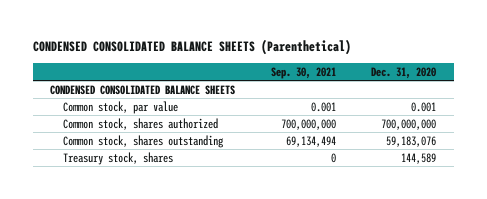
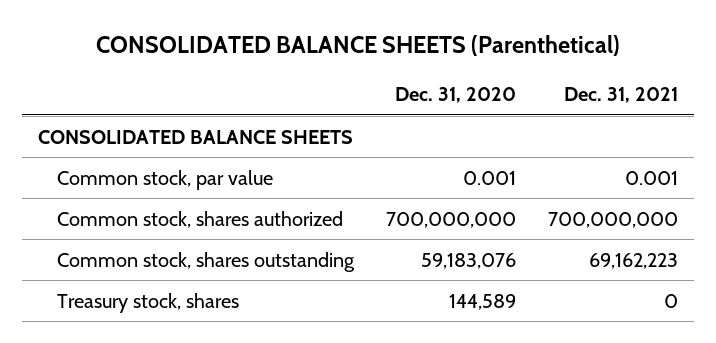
- CONDENSED CONSOLIDATED BALANCE SHEETS (Parenthetical)
+ CONSOLIDATED BALANCE SHEETS (Parenthetical)
- | Sep. 30, 2021 | Dec. 31, 2020
+ | Dec. 31, 2020 | Dec. 31, 2021
- CONDENSED CONSOLIDATED BALANCE SHEETS
+ CONSOLIDATED BALANCE SHEETS

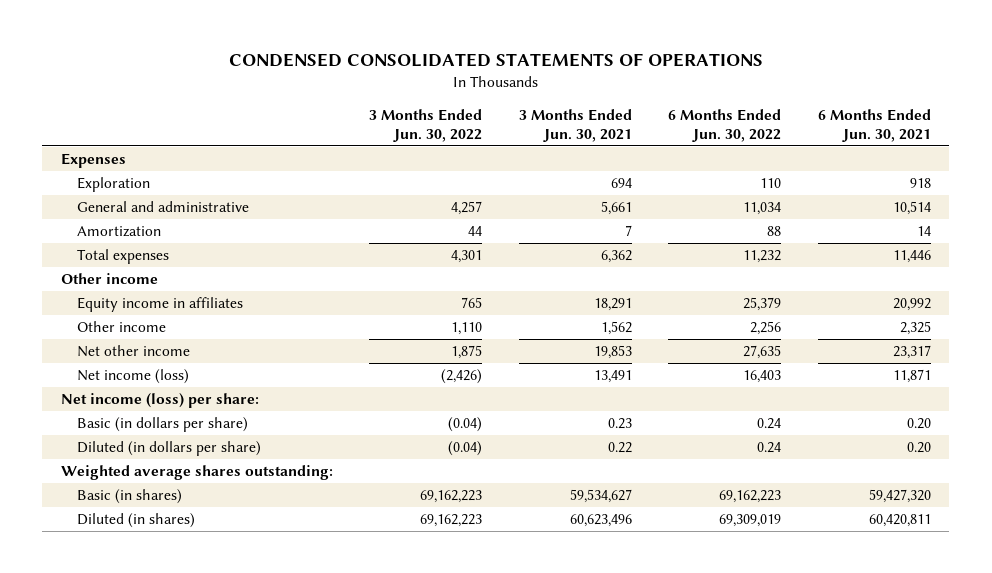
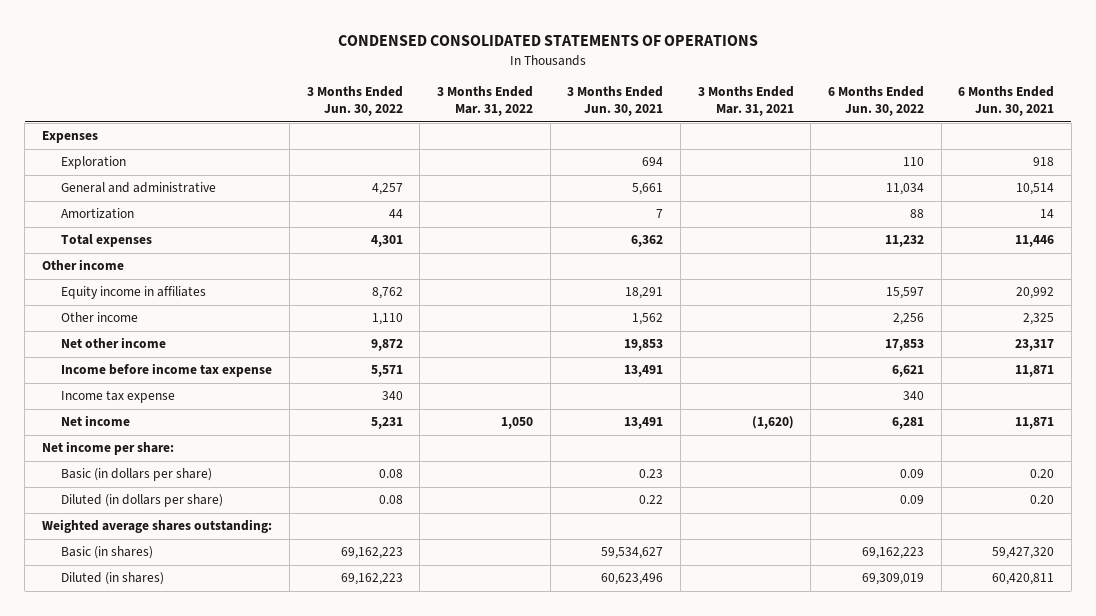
- | 3 Months Ended Jun. 30, 2022 | 3 Months Ended Jun. 30, 2021 | 6 Months Ended Jun. 30, 2022 | 6 Months Ended Jun. 30, 2021
+ | 3 Months Ended Jun. 30, 2022 | 3 Months Ended Mar. 31, 2022 | 3 Months Ended Jun. 30, 2021 | 3 Months Ended Mar. 31, 2021 | 6 Months Ended Jun. 30, 2022 | 6 Months Ended Jun. 30, 2021
- Equity income in affiliates | 765 | 18,291 | 25,379 | 20,992
+ Equity income in affiliates | 8,762 | | 18,291 | | 15,597 | 20,992
- Net other income | 1,875 | 19,853 | 27,635 | 23,317
- Net income (loss) | (2,426) | 13,491 | 16,403 | 11,871
- Net income (loss) per share:
- Basic (in dollars per share) | (0.04) | 0.23 | 0.24 | 0.20
- Diluted (in dollars per share) | (0.04) | 0.22 | 0.24 | 0.20
+ Net other income | 9,872 | | 19,853 | | 17,853 | 23,317
+ Income before income tax expense | 5,571 | | 13,491 | | 6,621 | 11,871
+ Income tax expense | 340 | | | | 340 |
+ Net income | 5,231 | 1,050 | 13,491 | (1,620) | 6,281 | 11,871
+ Net income per share:
+ Basic (in dollars per share) | 0.08 | | 0.23 | | 0.09 | 0.20
+ Diluted (in dollars per share) | 0.08 | | 0.22 | | 0.09 | 0.20

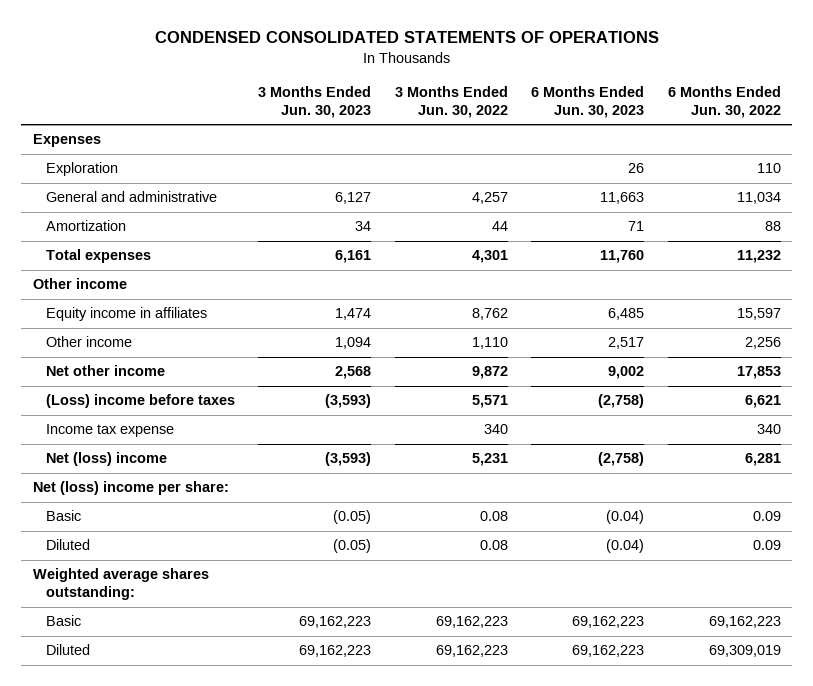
- | 3 Months Ended Jun. 30, 2022 | 3 Months Ended Mar. 31, 2022 | 3 Months Ended Jun. 30, 2021 | 3 Months Ended Mar. 31, 2021 | 6 Months Ended Jun. 30, 2022 | 6 Months Ended Jun. 30, 2021
+ | 3 Months Ended Jun. 30, 2023 | 3 Months Ended Jun. 30, 2022 | 6 Months Ended Jun. 30, 2023 | 6 Months Ended Jun. 30, 2022
- Income before income tax expense | 5,571 | | 13,491 | | 6,621 | 11,871
+ (Loss) income before taxes | (3,593) | 5,571 | (2,758) | 6,621
- Net income | 5,231 | 1,050 | 13,491 | (1,620) | 6,281 | 11,871
- Net income per share:
- Basic (in dollars per share) | 0.08 | | 0.23 | | 0.09 | 0.20
- Diluted (in dollars per share) | 0.08 | | 0.22 | | 0.09 | 0.20
+ Net (loss) income | (3,593) | 5,231 | (2,758) | 6,281
+ Net (loss) income per share:
+ Basic | (0.05) | 0.08 | (0.04) | 0.09
+ Diluted | (0.05) | 0.08 | (0.04) | 0.09
- Basic (in shares) | 69,162,223 | | 59,534,627 | | 69,162,223 | 59,427,320
- Diluted (in shares) | 69,162,223 | | 60,623,496 | | 69,309,019 | 60,420,811
+ Basic | 69,162,223 | 69,162,223 | 69,162,223 | 69,162,223
+ Diluted | 69,162,223 | 69,162,223 | 69,162,223 | 69,309,019

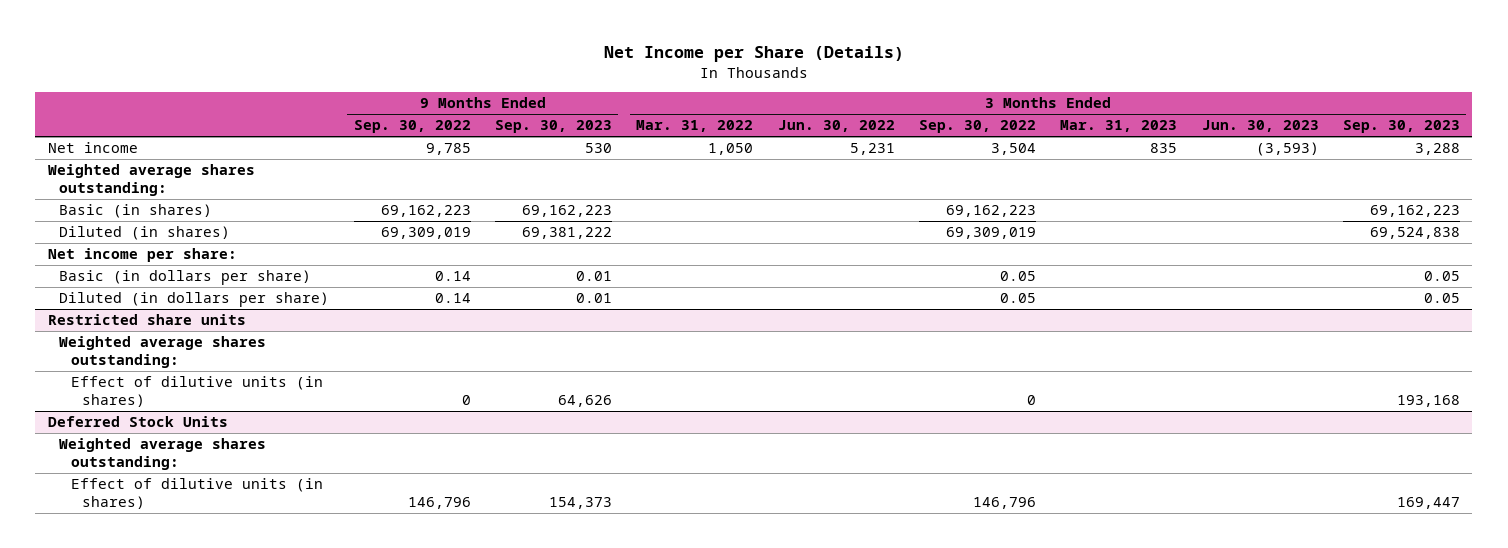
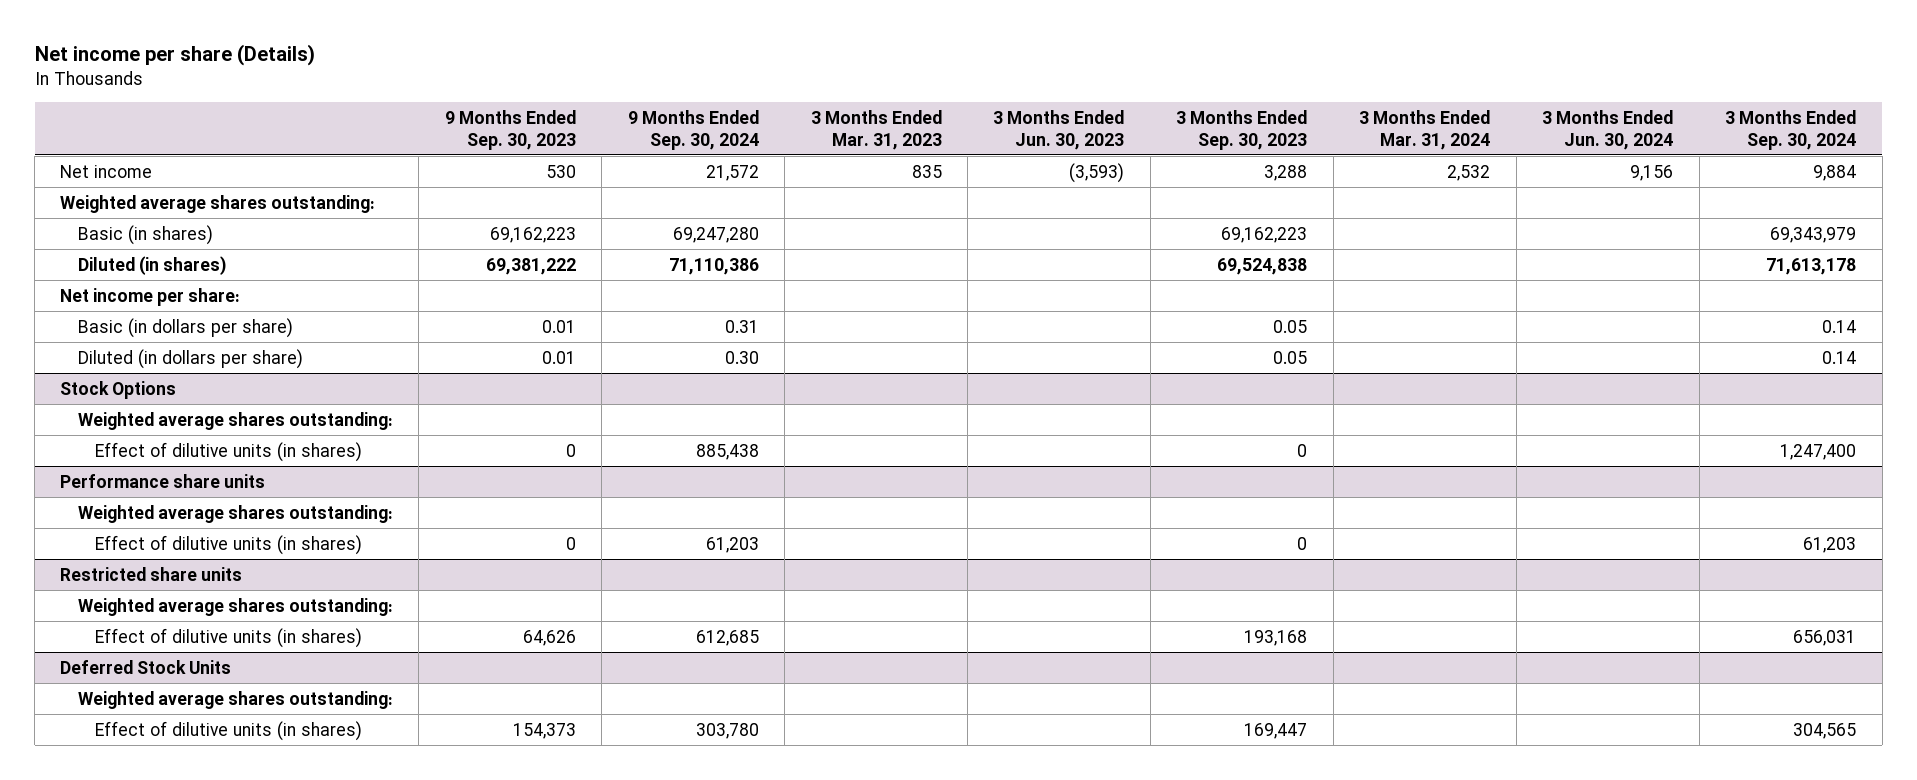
- Net Income per Share (Details)
+ Net income per share (Details)
- | 9 Months Ended Sep. 30, 2022 | 9 Months Ended Sep. 30, 2023 | 3 Months Ended Mar. 31, 2022 | 3 Months Ended Jun. 30, 2022 | 3 Months Ended Sep. 30, 2022 | 3 Months Ended Mar. 31, 2023 | 3 Months Ended Jun. 30, 2023 | 3 Months Ended Sep. 30, 2023
+ | 9 Months Ended Sep. 30, 2023 | 9 Months Ended Sep. 30, 2024 | 3 Months Ended Mar. 31, 2023 | 3 Months Ended Jun. 30, 2023 | 3 Months Ended Sep. 30, 2023 | 3 Months Ended Mar. 31, 2024 | 3 Months Ended Jun. 30, 2024 | 3 Months Ended Sep. 30, 2024
+ Stock Options
+ Weighted average shares outstanding:
+ Effect of dilutive units (in shares) | 0 | 885,438 | | | 0 | | | 1,247,400
+ Performance share units
+ Weighted average shares outstanding:
+ Effect of dilutive units (in shares) | 0 | 61,203 | | | 0 | | | 61,203

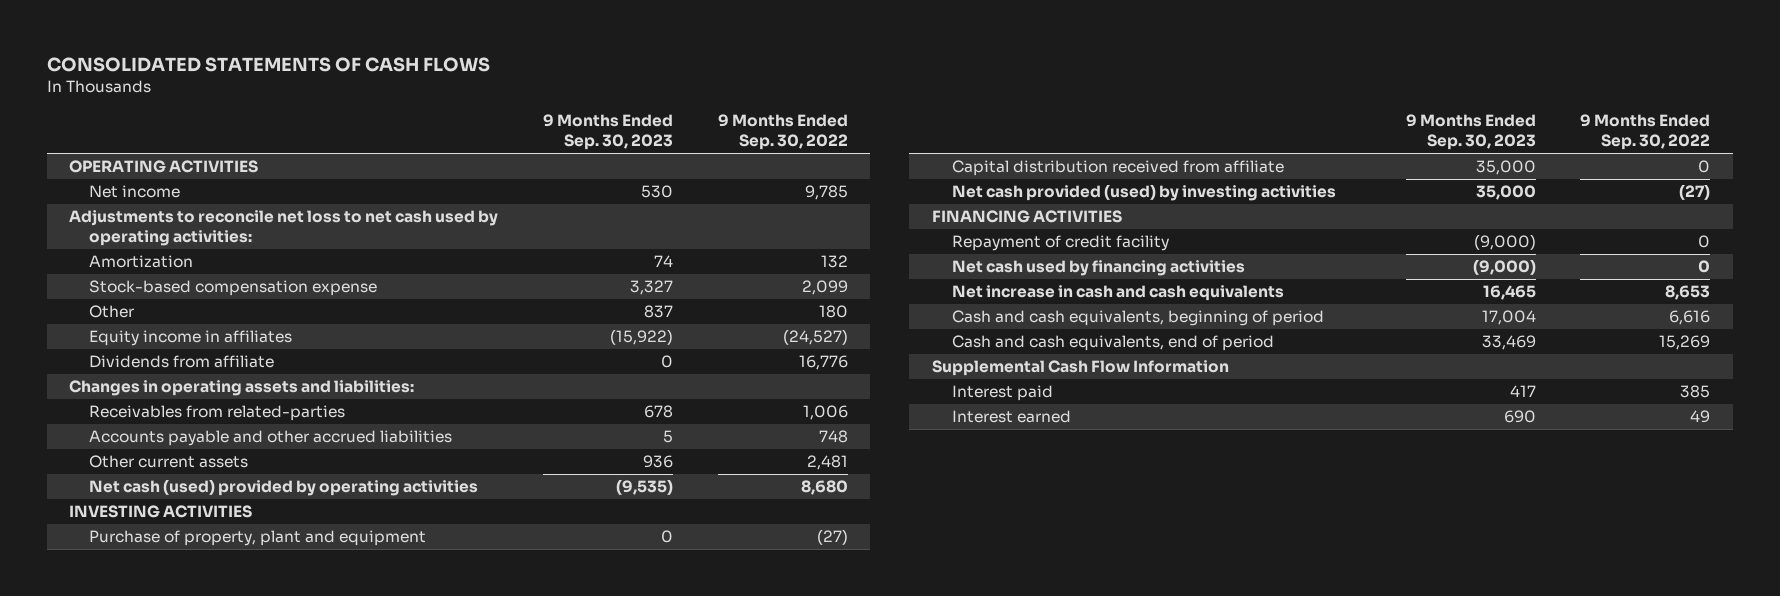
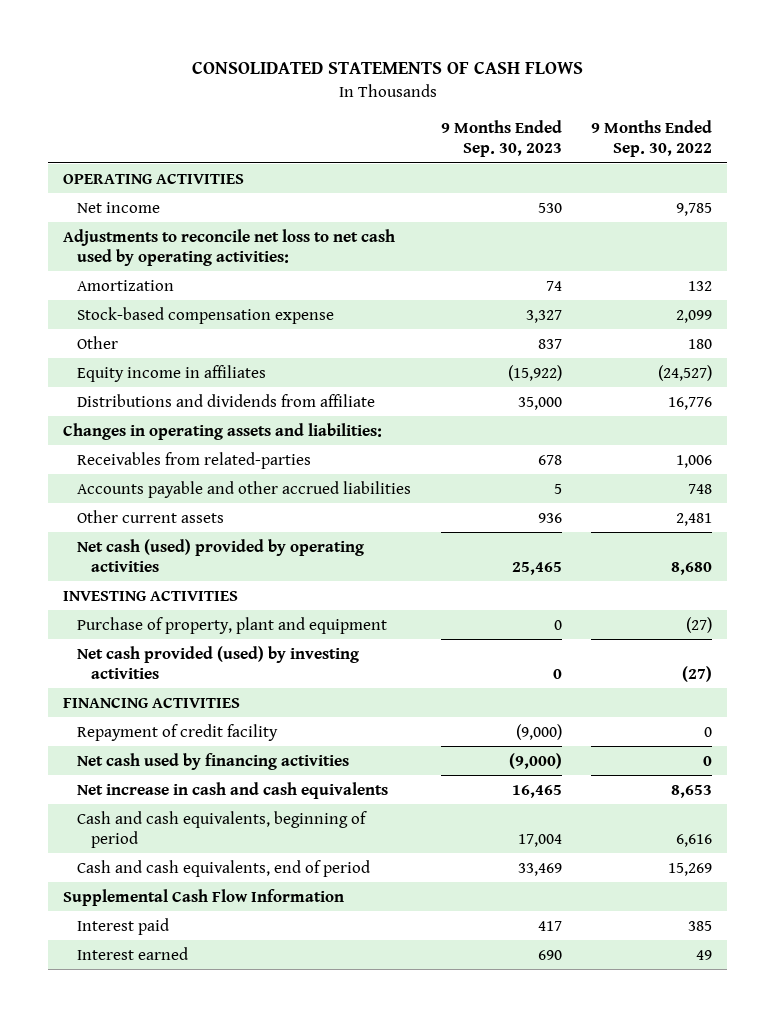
- Dividends from affiliate | 0 | 16,776
+ Distributions and dividends from affiliate | 35,000 | 16,776
- Net cash (used) provided by operating activities | (9,535) | 8,680
+ Net cash (used) provided by operating activities | 25,465 | 8,680
- Capital distribution received from affiliate | 35,000 | 0
- Net cash provided (used) by investing activities | 35,000 | (27)
+ Net cash provided (used) by investing activities | 0 | (27)

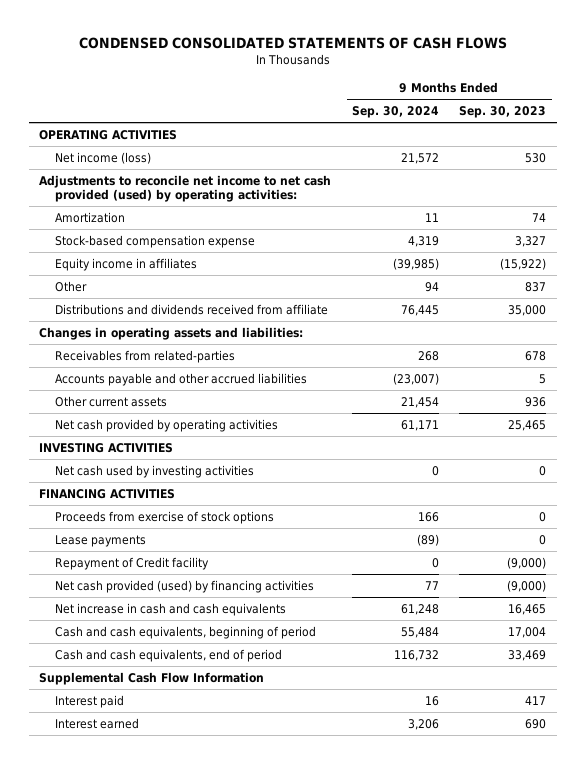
- CONSOLIDATED STATEMENTS OF CASH FLOWS
+ CONDENSED CONSOLIDATED STATEMENTS OF CASH FLOWS
- | 9 Months Ended Sep. 30, 2023 | 9 Months Ended Sep. 30, 2022
+ | 9 Months Ended Sep. 30, 2024 | 9 Months Ended Sep. 30, 2023
- Net income | 530 | 9,785
- Adjustments to reconcile net loss to net cash used by operating activities:
+ Net income (loss) | 21,572 | 530
+ Adjustments to reconcile net income to net cash provided (used) by operating activities:
- Distributions and dividends from affiliate | 35,000 | 16,776
moved down: Other | 94 | 837
+ Distributions and dividends received from affiliate | 76,445 | 35,000
- Net cash (used) provided by operating activities | 25,465 | 8,680
+ Net cash provided by operating activities | 61,171 | 25,465
- Purchase of property, plant and equipment | 0 | (27)
- Net cash provided (used) by investing activities | 0 | (27)
+ Net cash used by investing activities | 0 | 0
- Repayment of credit facility | (9,000) | 0
- Net cash used by financing activities | (9,000) | 0
+ Proceeds from exercise of stock options | 166 | 0
+ Lease payments | (89) | 0
+ Repayment of Credit facility | 0 | (9,000)
+ Net cash provided (used) by financing activities | 77 | (9,000)

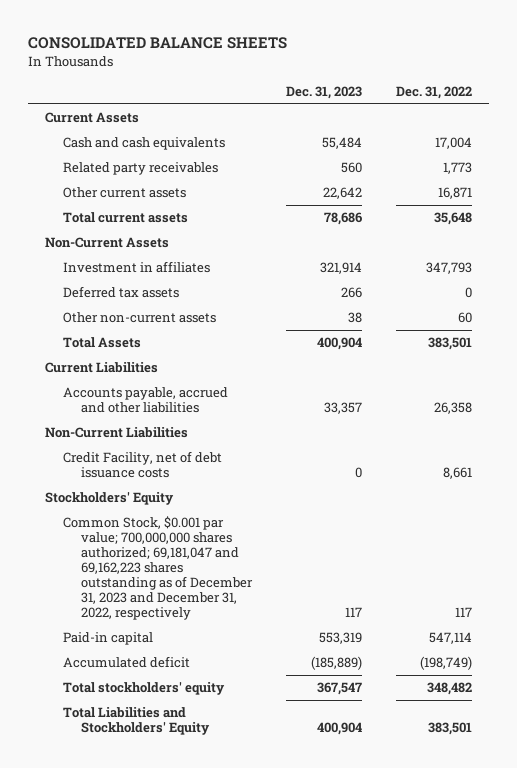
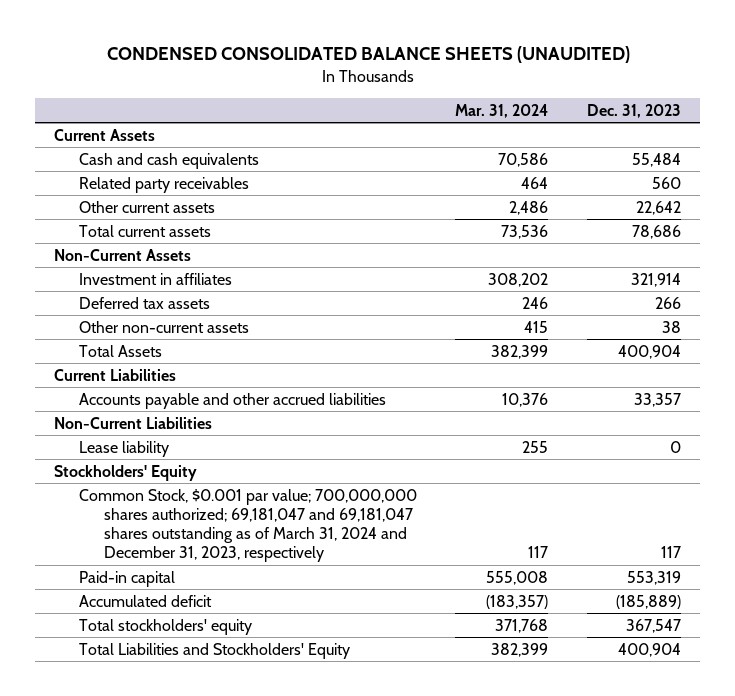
- CONSOLIDATED BALANCE SHEETS
+ CONDENSED CONSOLIDATED BALANCE SHEETS (UNAUDITED)
- | Dec. 31, 2023 | Dec. 31, 2022
+ | Mar. 31, 2024 | Dec. 31, 2023
- Accounts payable, accrued and other liabilities | 33,357 | 26,358
+ Accounts payable and other accrued liabilities | 10,376 | 33,357
- Credit Facility, net of debt issuance costs | 0 | 8,661
+ Lease liability | 255 | 0
- Common Stock, $0.001 par value; 700,000,000 shares authorized; 69,181,047 and 69,162,223 shares outstanding as of December 31, 2023 and December 31, 2022, respectively | 117 | 117
+ Common Stock, $0.001 par value; 700,000,000 shares authorized; 69,181,047 and 69,181,047 shares outstanding as of March 31, 2024 and December 31, 2023, respectively | 117 | 117

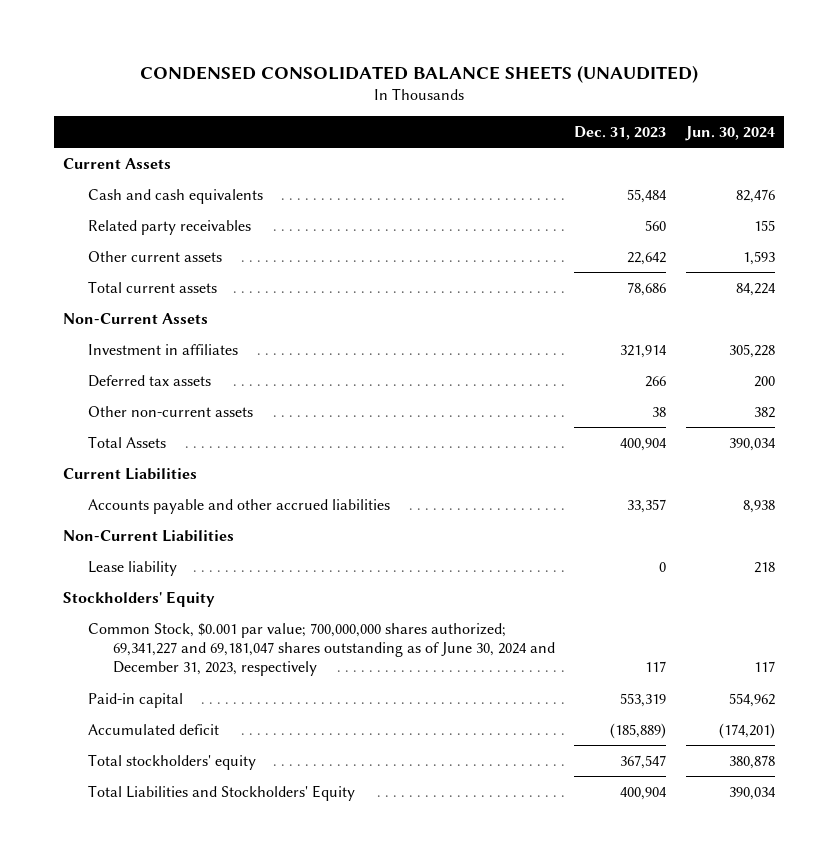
- | Mar. 31, 2024 | Dec. 31, 2023
+ | Dec. 31, 2023 | Jun. 30, 2024
- Common Stock, $0.001 par value; 700,000,000 shares authorized; 69,181,047 and 69,181,047 shares outstanding as of March 31, 2024 and December 31, 2023, respectively | 117 | 117
+ Common Stock, $0.001 par value; 700,000,000 shares authorized; 69,341,227 and 69,181,047 shares outstanding as of June 30, 2024 and December 31, 2023, respectively | 117 | 117

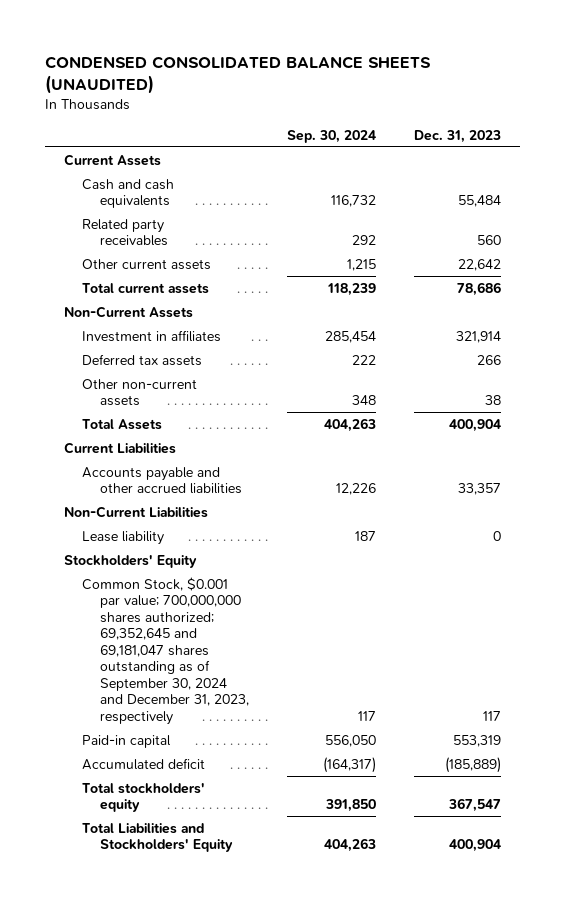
- | Dec. 31, 2023 | Jun. 30, 2024
+ | Sep. 30, 2024 | Dec. 31, 2023
- Common Stock, $0.001 par value; 700,000,000 shares authorized; 69,341,227 and 69,181,047 shares outstanding as of June 30, 2024 and December 31, 2023, respectively | 117 | 117
+ Common Stock, $0.001 par value; 700,000,000 shares authorized; 69,352,645 and 69,181,047 shares outstanding as of September 30, 2024 and December 31, 2023, respectively | 117 | 117

